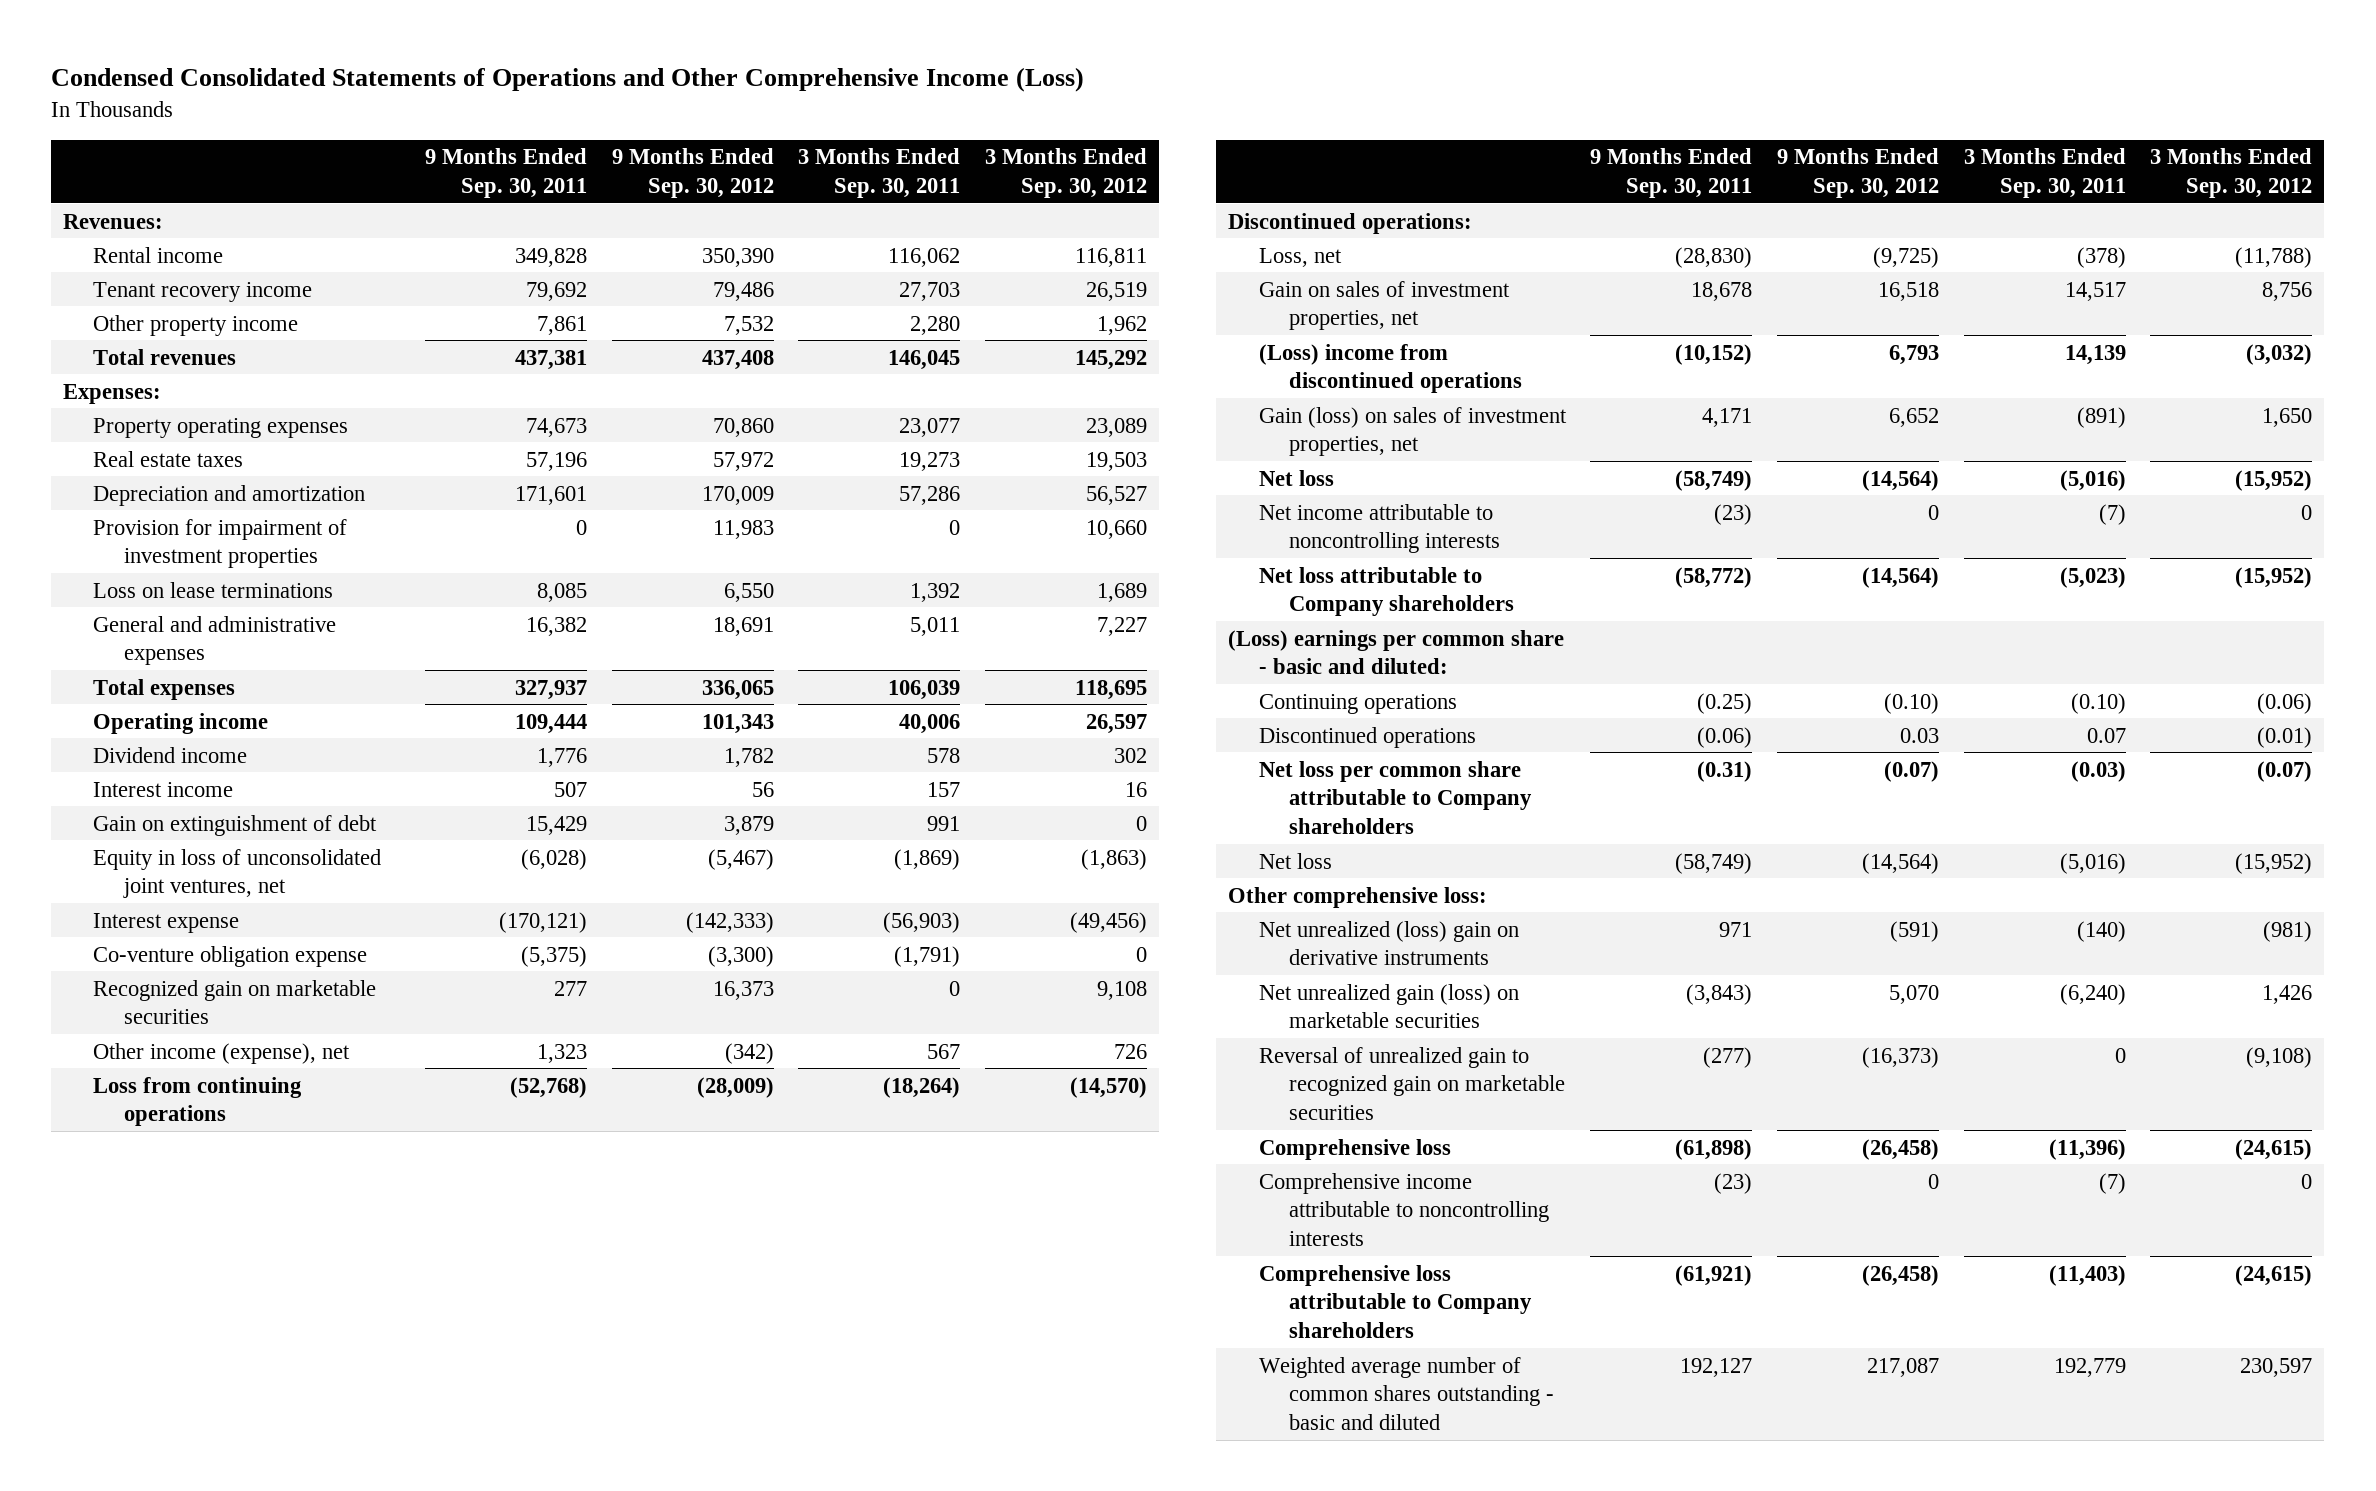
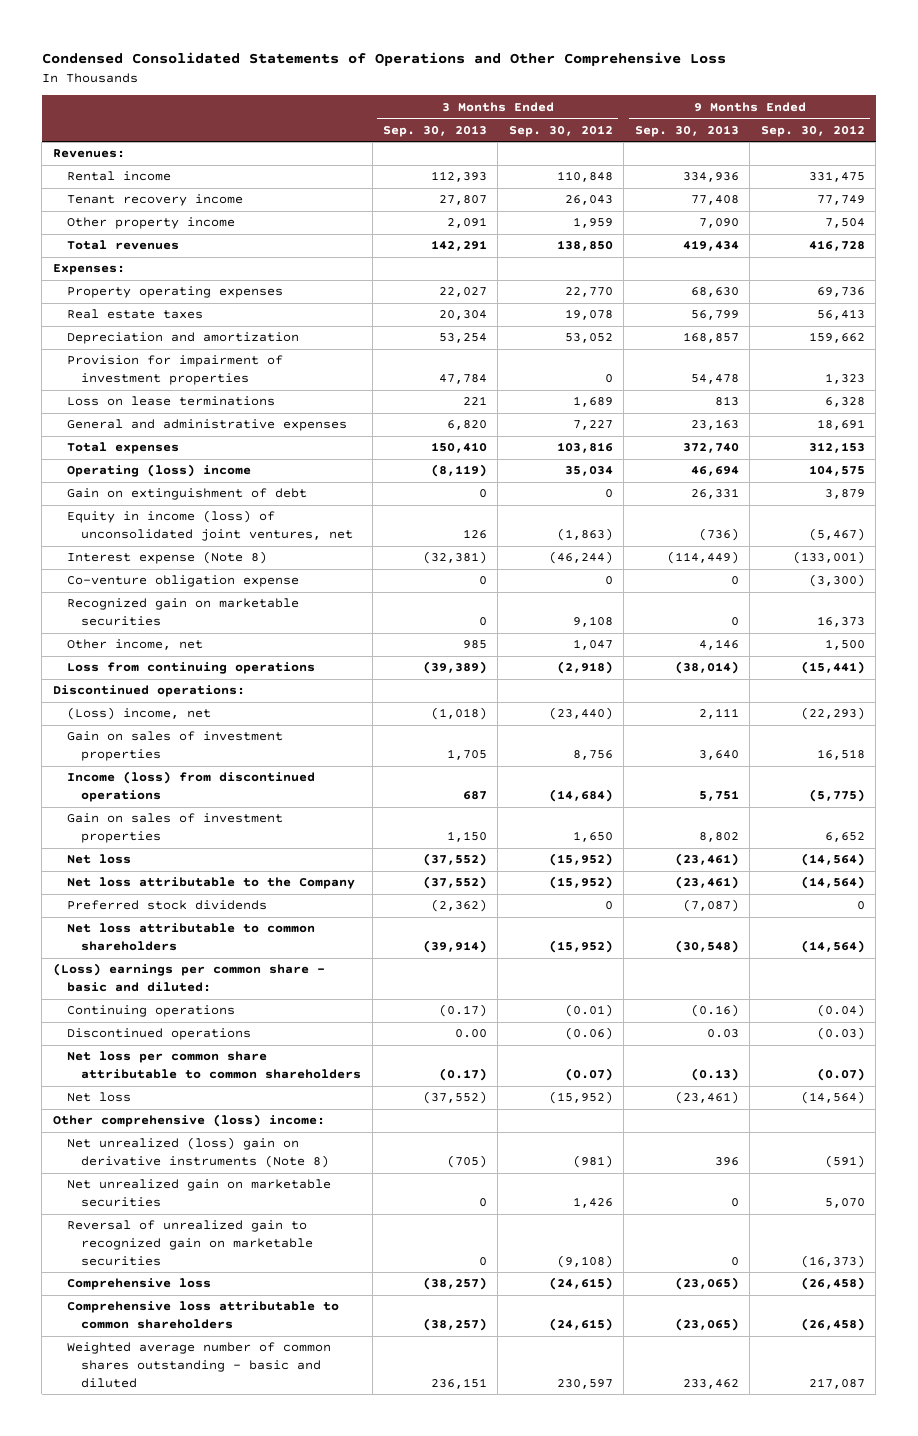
- Condensed Consolidated Statements of Operations and Other Comprehensive Income (Loss)
+ Condensed Consolidated Statements of Operations and Other Comprehensive Loss
- | 9 Months Ended Sep. 30, 2011 | 9 Months Ended Sep. 30, 2012 | 3 Months Ended Sep. 30, 2011 | 3 Months Ended Sep. 30, 2012
+ | 3 Months Ended Sep. 30, 2013 | 3 Months Ended Sep. 30, 2012 | 9 Months Ended Sep. 30, 2013 | 9 Months Ended Sep. 30, 2012
- Rental income | 349,828 | 350,390 | 116,062 | 116,811
- Tenant recovery income | 79,692 | 79,486 | 27,703 | 26,519
- Other property income | 7,861 | 7,532 | 2,280 | 1,962
- Total revenues | 437,381 | 437,408 | 146,045 | 145,292
+ Rental income | 112,393 | 110,848 | 334,936 | 331,475
+ Tenant recovery income | 27,807 | 26,043 | 77,408 | 77,749
+ Other property income | 2,091 | 1,959 | 7,090 | 7,504
+ Total revenues | 142,291 | 138,850 | 419,434 | 416,728
- Property operating expenses | 74,673 | 70,860 | 23,077 | 23,089
- Real estate taxes | 57,196 | 57,972 | 19,273 | 19,503
- Depreciation and amortization | 171,601 | 170,009 | 57,286 | 56,527
- Provision for impairment of investment properties | 0 | 11,983 | 0 | 10,660
- Loss on lease terminations | 8,085 | 6,550 | 1,392 | 1,689
+ Property operating expenses | 22,027 | 22,770 | 68,630 | 69,736
+ Real estate taxes | 20,304 | 19,078 | 56,799 | 56,413
+ Depreciation and amortization | 53,254 | 53,052 | 168,857 | 159,662
+ Provision for impairment of investment properties | 47,784 | 0 | 54,478 | 1,323
+ Loss on lease terminations | 221 | 1,689 | 813 | 6,328
- Total expenses | 327,937 | 336,065 | 106,039 | 118,695
- Operating income | 109,444 | 101,343 | 40,006 | 26,597
- Dividend income | 1,776 | 1,782 | 578 | 302
- Interest income | 507 | 56 | 157 | 16
+ Total expenses | 150,410 | 103,816 | 372,740 | 312,153
+ Operating (loss) income | (8,119) | 35,034 | 46,694 | 104,575
- Equity in loss of unconsolidated joint ventures, net | (6,028) | (5,467) | (1,869) | (1,863)
- Interest expense | (170,121) | (142,333) | (56,903) | (49,456)
+ Equity in income (loss) of unconsolidated joint ventures, net | 126 | (1,863) | (736) | (5,467)
+ Interest expense (Note 8) | (32,381) | (46,244) | (114,449) | (133,001)
- Other income (expense), net | 1,323 | (342) | 567 | 726
- Loss from continuing operations | (52,768) | (28,009) | (18,264) | (14,570)
+ Other income, net | 985 | 1,047 | 4,146 | 1,500
+ Loss from continuing operations | (39,389) | (2,918) | (38,014) | (15,441)
- Loss, net | (28,830) | (9,725) | (378) | (11,788)
- Gain on sales of investment properties, net | 18,678 | 16,518 | 14,517 | 8,756
- (Loss) income from discontinued operations | (10,152) | 6,793 | 14,139 | (3,032)
- Gain (loss) on sales of investment properties, net | 4,171 | 6,652 | (891) | 1,650
+ (Loss) income, net | (1,018) | (23,440) | 2,111 | (22,293)
+ Gain on sales of investment properties | 1,705 | 8,756 | 3,640 | 16,518
+ Income (loss) from discontinued operations | 687 | (14,684) | 5,751 | (5,775)
+ Gain on sales of investment properties | 1,150 | 1,650 | 8,802 | 6,652
- Net income attributable to noncontrolling interests | (23) | 0 | (7) | 0
- Net loss attributable to Company shareholders | (58,772) | (14,564) | (5,023) | (15,952)
+ Net loss attributable to the Company | (37,552) | (15,952) | (23,461) | (14,564)
+ Preferred stock dividends | (2,362) | 0 | (7,087) | 0
+ Net loss attributable to common shareholders | (39,914) | (15,952) | (30,548) | (14,564)
- Continuing operations | (0.25) | (0.10) | (0.10) | (0.06)
- Discontinued operations | (0.06) | 0.03 | 0.07 | (0.01)
- Net loss per common share attributable to Company shareholders | (0.31) | (0.07) | (0.03) | (0.07)
+ Continuing operations | (0.17) | (0.01) | (0.16) | (0.04)
+ Discontinued operations | 0.00 | (0.06) | 0.03 | (0.03)
+ Net loss per common share attributable to common shareholders | (0.17) | (0.07) | (0.13) | (0.07)
- Other comprehensive loss:
- Net unrealized (loss) gain on derivative instruments | 971 | (591) | (140) | (981)
- Net unrealized gain (loss) on marketable securities | (3,843) | 5,070 | (6,240) | 1,426
+ Other comprehensive (loss) income:
+ Net unrealized (loss) gain on derivative instruments (Note 8) | (705) | (981) | 396 | (591)
+ Net unrealized gain on marketable securities | 0 | 1,426 | 0 | 5,070
- Comprehensive income attributable to noncontrolling interests | (23) | 0 | (7) | 0
- Comprehensive loss attributable to Company shareholders | (61,921) | (26,458) | (11,403) | (24,615)
+ Comprehensive loss attributable to common shareholders | (38,257) | (24,615) | (23,065) | (26,458)

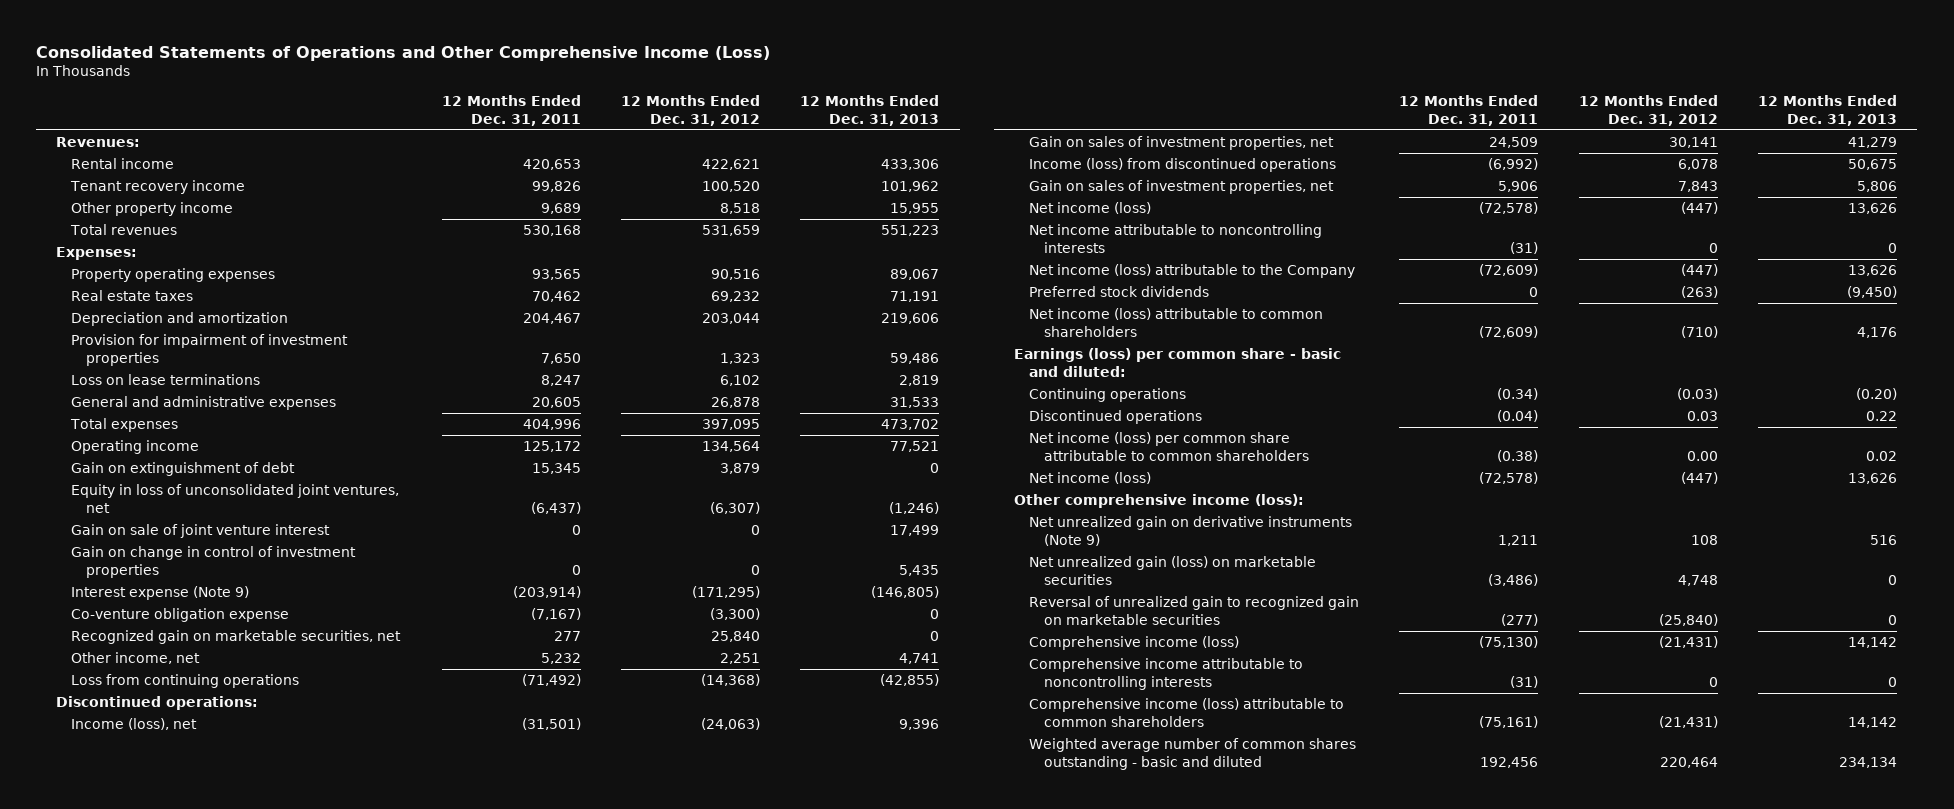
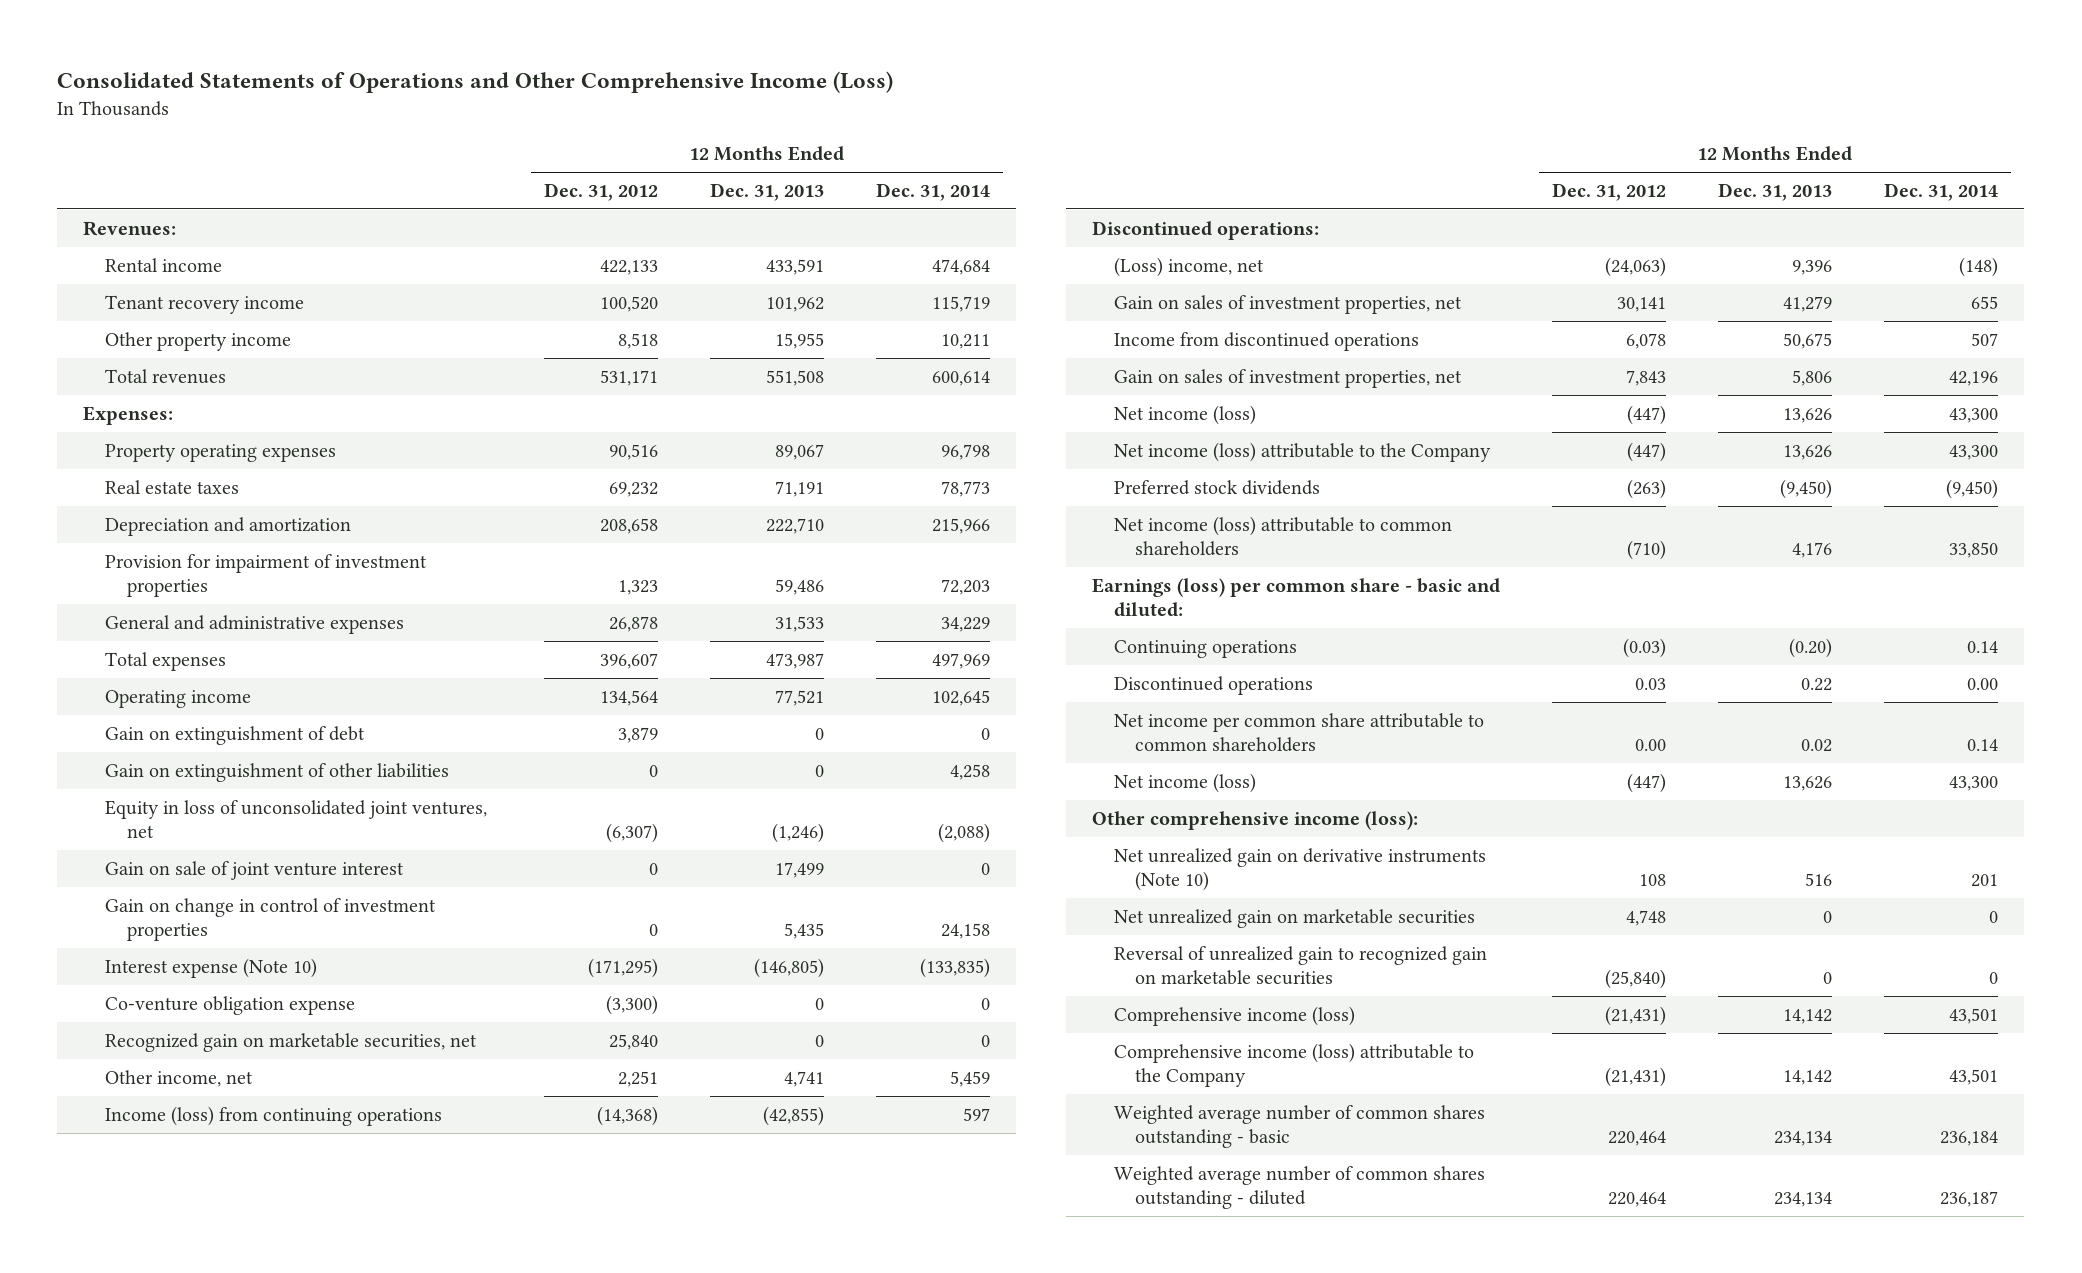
- | 12 Months Ended Dec. 31, 2011 | 12 Months Ended Dec. 31, 2012 | 12 Months Ended Dec. 31, 2013
+ | 12 Months Ended Dec. 31, 2012 | 12 Months Ended Dec. 31, 2013 | 12 Months Ended Dec. 31, 2014
- Rental income | 420,653 | 422,621 | 433,306
+ Rental income | 422,133 | 433,591 | 474,684
- Total revenues | 530,168 | 531,659 | 551,223
+ Total revenues | 531,171 | 551,508 | 600,614
- Depreciation and amortization | 204,467 | 203,044 | 219,606
+ Depreciation and amortization | 208,658 | 222,710 | 215,966
- Loss on lease terminations | 8,247 | 6,102 | 2,819
- Total expenses | 404,996 | 397,095 | 473,702
+ Total expenses | 396,607 | 473,987 | 497,969
+ Gain on extinguishment of other liabilities | 0 | 0 | 4,258
- Interest expense (Note 9) | (203,914) | (171,295) | (146,805)
+ Interest expense (Note 10) | (171,295) | (146,805) | (133,835)
- Loss from continuing operations | (71,492) | (14,368) | (42,855)
+ Income (loss) from continuing operations | (14,368) | (42,855) | 597
- Income (loss), net | (31,501) | (24,063) | 9,396
+ (Loss) income, net | (24,063) | 9,396 | (148)
- Income (loss) from discontinued operations | (6,992) | 6,078 | 50,675
+ Income from discontinued operations | 6,078 | 50,675 | 507
- Net income attributable to noncontrolling interests | (31) | 0 | 0
- Net income (loss) per common share attributable to common shareholders | (0.38) | 0.00 | 0.02
+ Net income per common share attributable to common shareholders | 0.00 | 0.02 | 0.14
- Net unrealized gain on derivative instruments (Note 9) | 1,211 | 108 | 516
- Net unrealized gain (loss) on marketable securities | (3,486) | 4,748 | 0
+ Net unrealized gain on derivative instruments (Note 10) | 108 | 516 | 201
+ Net unrealized gain on marketable securities | 4,748 | 0 | 0
- Comprehensive income attributable to noncontrolling interests | (31) | 0 | 0
- Comprehensive income (loss) attributable to common shareholders | (75,161) | (21,431) | 14,142
- Weighted average number of common shares outstanding - basic and diluted | 192,456 | 220,464 | 234,134
+ Comprehensive income (loss) attributable to the Company | (21,431) | 14,142 | 43,501
+ Weighted average number of common shares outstanding - basic | 220,464 | 234,134 | 236,184
+ Weighted average number of common shares outstanding - diluted | 220,464 | 234,134 | 236,187

